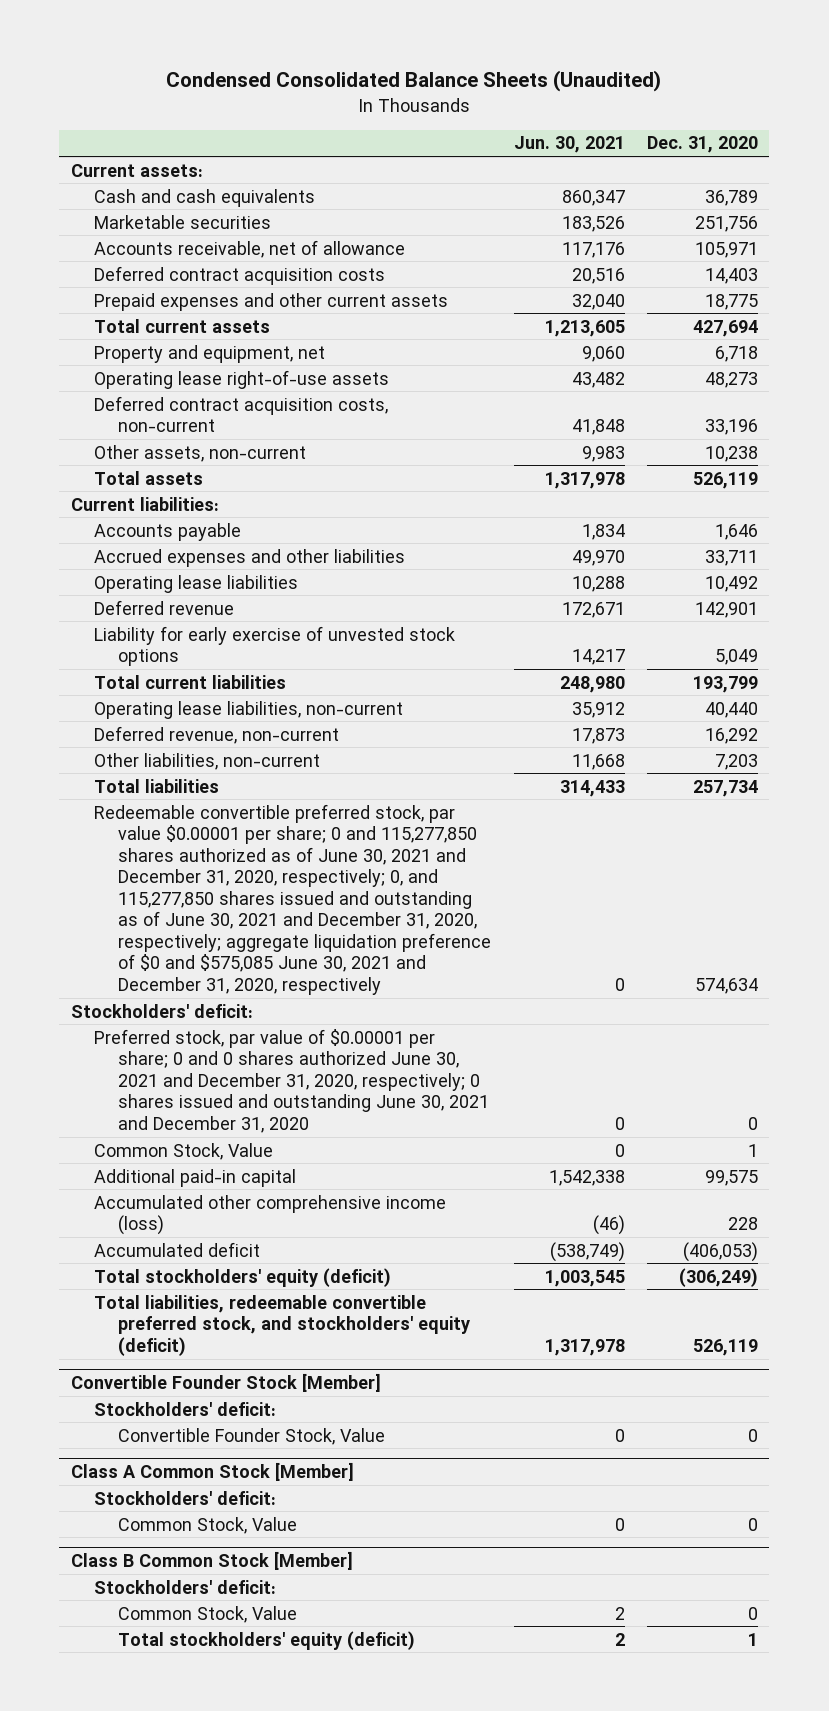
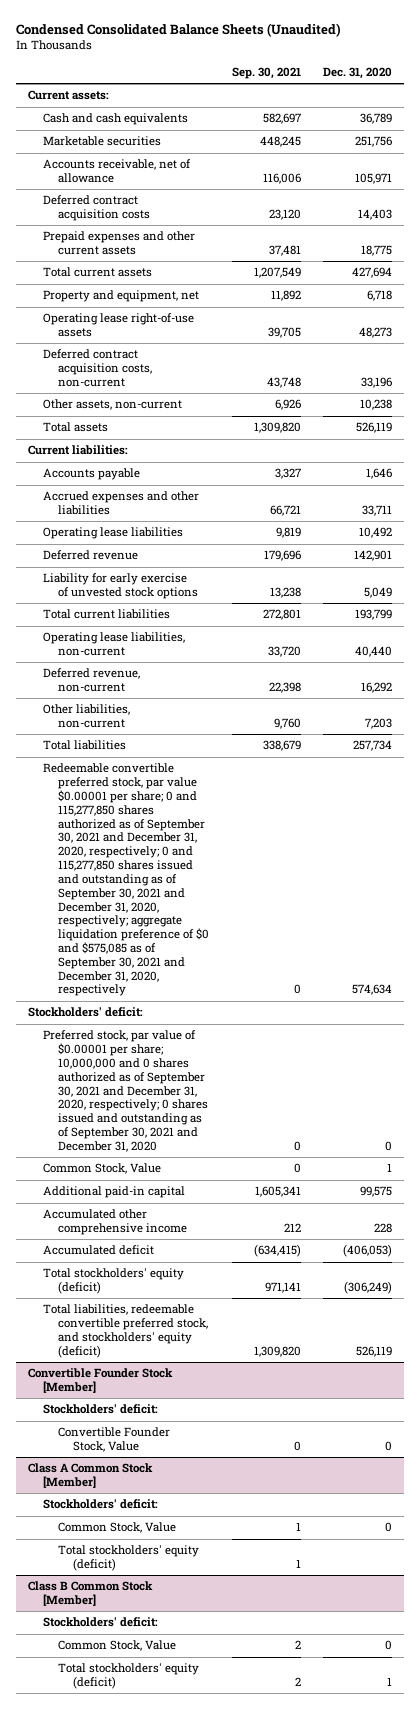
- | Jun. 30, 2021 | Dec. 31, 2020
+ | Sep. 30, 2021 | Dec. 31, 2020
- Redeemable convertible preferred stock, par value $0.00001 per share; 0 and 115,277,850 shares authorized as of June 30, 2021 and December 31, 2020, respectively; 0, and 115,277,850 shares issued and outstanding as of June 30, 2021 and December 31, 2020, respectively; aggregate liquidation preference of $0 and $575,085 June 30, 2021 and December 31, 2020, respectively | 0 | 574,634
+ Redeemable convertible preferred stock, par value $0.00001 per share; 0 and 115,277,850 shares authorized as of September 30, 2021 and December 31, 2020, respectively; 0 and 115,277,850 shares issued and outstanding as of September 30, 2021 and December 31, 2020, respectively; aggregate liquidation preference of $0 and $575,085 as of September 30, 2021 and December 31, 2020, respectively | 0 | 574,634
- Preferred stock, par value of $0.00001 per share; 0 and 0 shares authorized June 30, 2021 and December 31, 2020, respectively; 0 shares issued and outstanding June 30, 2021 and December 31, 2020 | 0 | 0
+ Preferred stock, par value of $0.00001 per share; 10,000,000 and 0 shares authorized as of September 30, 2021 and December 31, 2020, respectively; 0 shares issued and outstanding as of September 30, 2021 and December 31, 2020 | 0 | 0
- Accumulated other comprehensive income (loss) | (46) | 228
+ Accumulated other comprehensive income | 212 | 228
@ Class A Common Stock [Member]
+ Total stockholders' equity (deficit) | 1 |

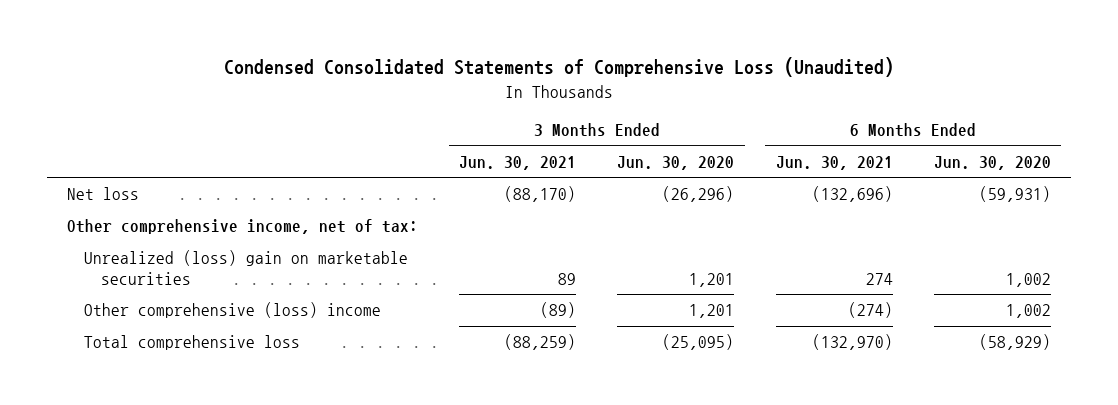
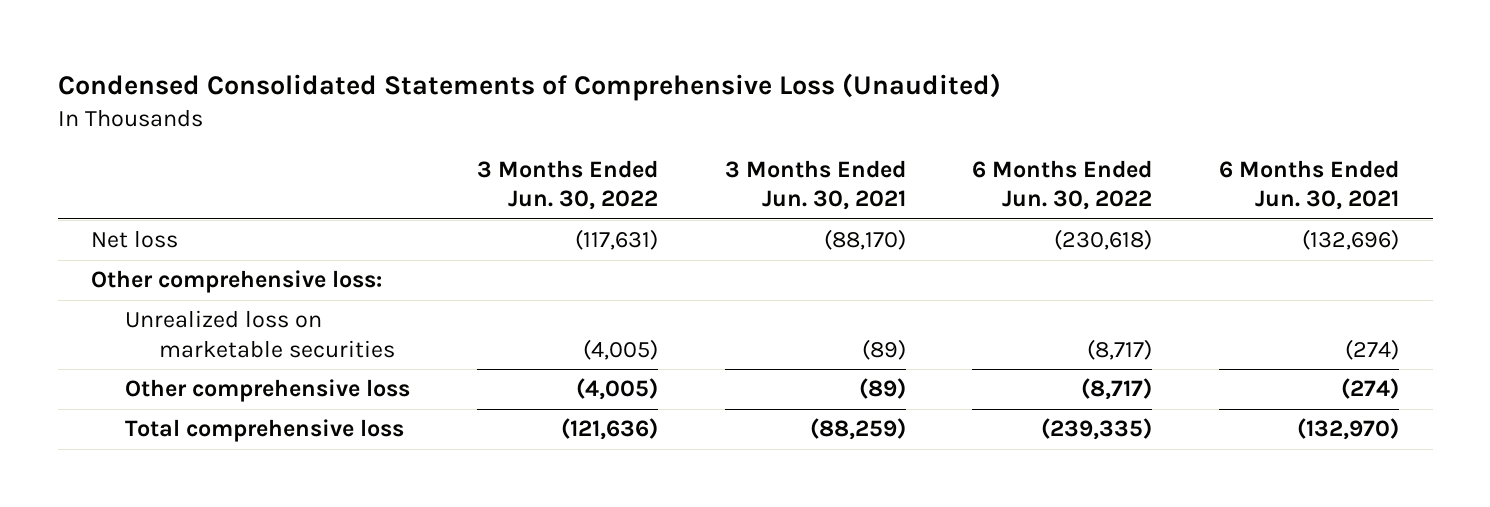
- | 3 Months Ended Jun. 30, 2021 | 3 Months Ended Jun. 30, 2020 | 6 Months Ended Jun. 30, 2021 | 6 Months Ended Jun. 30, 2020
+ | 3 Months Ended Jun. 30, 2022 | 3 Months Ended Jun. 30, 2021 | 6 Months Ended Jun. 30, 2022 | 6 Months Ended Jun. 30, 2021
- Other comprehensive income, net of tax:
- Unrealized (loss) gain on marketable securities | 89 | 1,201 | 274 | 1,002
- Other comprehensive (loss) income | (89) | 1,201 | (274) | 1,002
+ Other comprehensive loss:
+ Unrealized loss on marketable securities | (4,005) | (89) | (8,717) | (274)
+ Other comprehensive loss | (4,005) | (89) | (8,717) | (274)

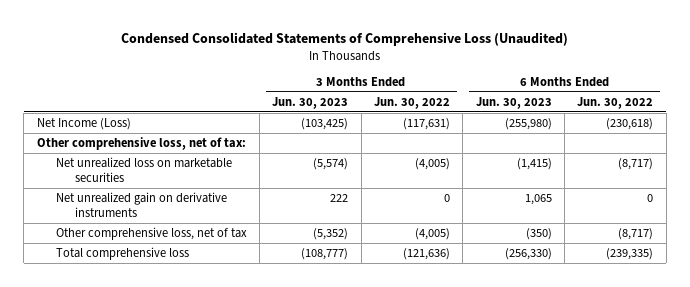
- | 3 Months Ended Jun. 30, 2022 | 3 Months Ended Jun. 30, 2021 | 6 Months Ended Jun. 30, 2022 | 6 Months Ended Jun. 30, 2021
+ | 3 Months Ended Jun. 30, 2023 | 3 Months Ended Jun. 30, 2022 | 6 Months Ended Jun. 30, 2023 | 6 Months Ended Jun. 30, 2022
- Net loss | (117,631) | (88,170) | (230,618) | (132,696)
- Other comprehensive loss:
- Unrealized loss on marketable securities | (4,005) | (89) | (8,717) | (274)
- Other comprehensive loss | (4,005) | (89) | (8,717) | (274)
+ Net Income (Loss) | (103,425) | (117,631) | (255,980) | (230,618)
+ Other comprehensive loss, net of tax:
+ Net unrealized loss on marketable securities | (5,574) | (4,005) | (1,415) | (8,717)
+ Net unrealized gain on derivative instruments | 222 | 0 | 1,065 | 0
+ Other comprehensive loss, net of tax | (5,352) | (4,005) | (350) | (8,717)

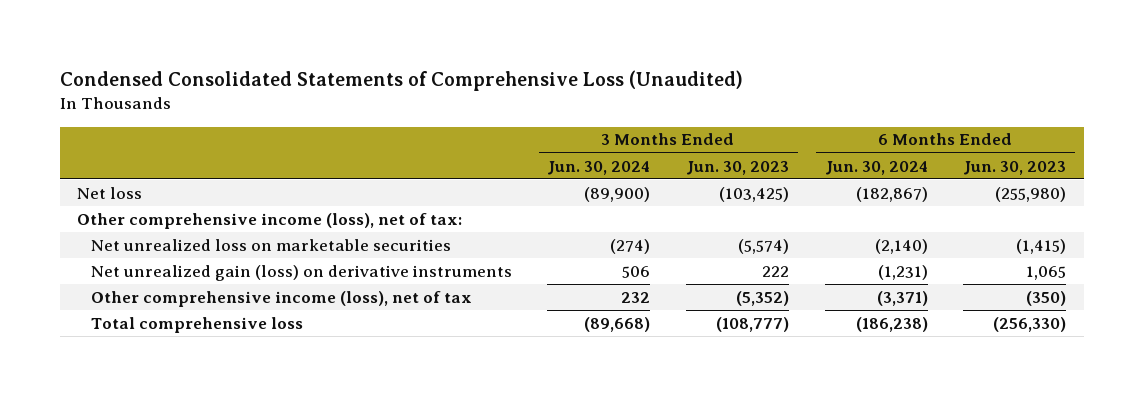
- | 3 Months Ended Jun. 30, 2023 | 3 Months Ended Jun. 30, 2022 | 6 Months Ended Jun. 30, 2023 | 6 Months Ended Jun. 30, 2022
+ | 3 Months Ended Jun. 30, 2024 | 3 Months Ended Jun. 30, 2023 | 6 Months Ended Jun. 30, 2024 | 6 Months Ended Jun. 30, 2023
- Net Income (Loss) | (103,425) | (117,631) | (255,980) | (230,618)
- Other comprehensive loss, net of tax:
+ Net loss | (89,900) | (103,425) | (182,867) | (255,980)
+ Other comprehensive income (loss), net of tax:
- Net unrealized gain on derivative instruments | 222 | 0 | 1,065 | 0
- Other comprehensive loss, net of tax | (5,352) | (4,005) | (350) | (8,717)
+ Net unrealized gain (loss) on derivative instruments | 506 | 222 | (1,231) | 1,065
+ Other comprehensive income (loss), net of tax | 232 | (5,352) | (3,371) | (350)

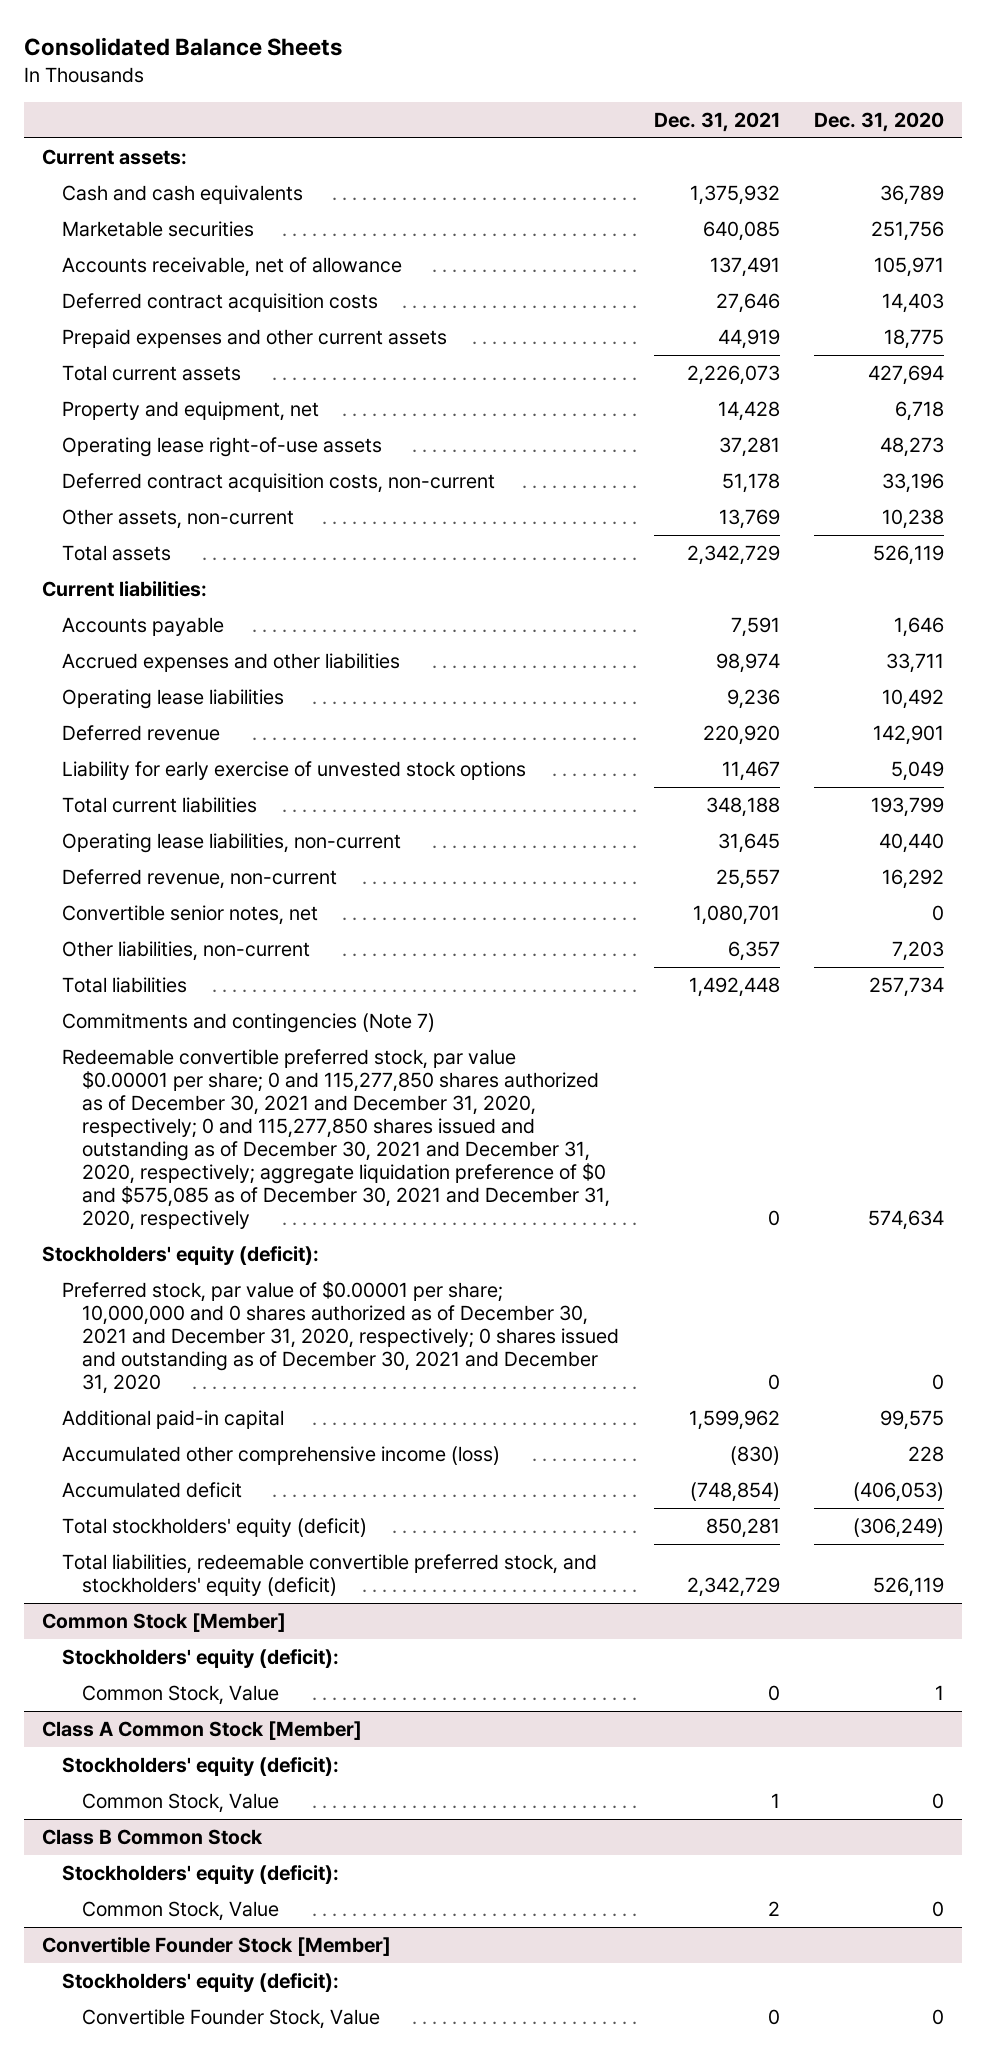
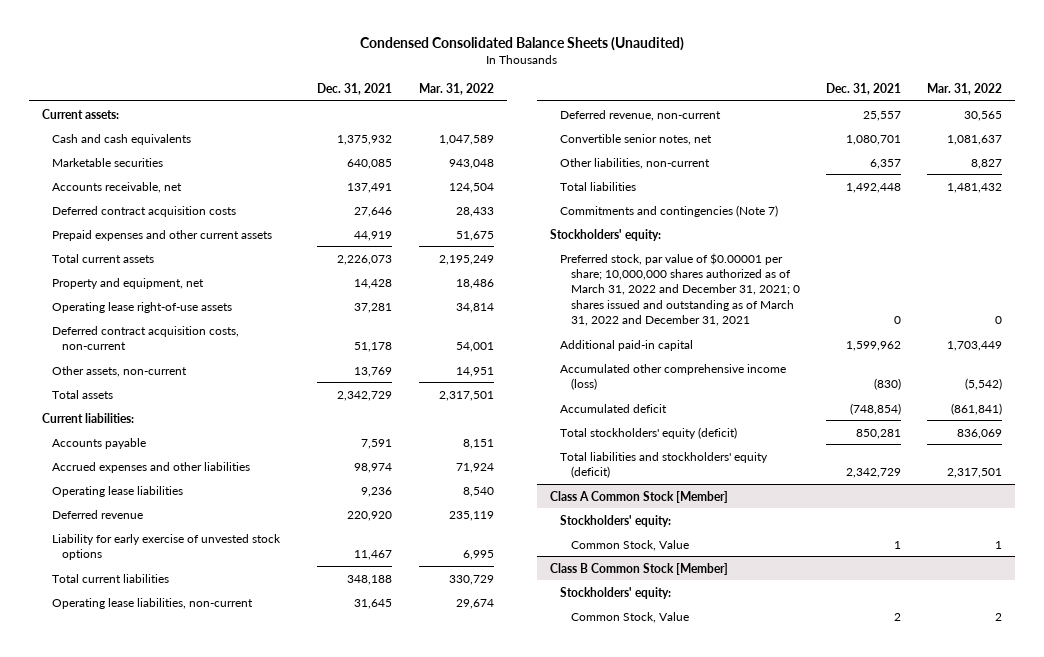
- Consolidated Balance Sheets
+ Condensed Consolidated Balance Sheets (Unaudited)
- | Dec. 31, 2021 | Dec. 31, 2020
+ | Dec. 31, 2021 | Mar. 31, 2022
- Accounts receivable, net of allowance | 137,491 | 105,971
+ Accounts receivable, net | 137,491 | 124,504
- Redeemable convertible preferred stock, par value $0.00001 per share; 0 and 115,277,850 shares authorized as of December 30, 2021 and December 31, 2020, respectively; 0 and 115,277,850 shares issued and outstanding as of December 30, 2021 and December 31, 2020, respectively; aggregate liquidation preference of $0 and $575,085 as of December 30, 2021 and December 31, 2020, respectively | 0 | 574,634
- Stockholders' equity (deficit):
- Preferred stock, par value of $0.00001 per share; 10,000,000 and 0 shares authorized as of December 30, 2021 and December 31, 2020, respectively; 0 shares issued and outstanding as of December 30, 2021 and December 31, 2020 | 0 | 0
+ Stockholders' equity:
+ Preferred stock, par value of $0.00001 per share; 10,000,000 shares authorized as of March 31, 2022 and December 31, 2021; 0 shares issued and outstanding as of March 31, 2022 and December 31, 2021 | 0 | 0
- Total liabilities, redeemable convertible preferred stock, and stockholders' equity (deficit) | 2,342,729 | 526,119
- Common Stock [Member]
- Stockholders' equity (deficit):
- Common Stock, Value | 0 | 1
+ Total liabilities and stockholders' equity (deficit) | 2,342,729 | 2,317,501
@ Class A Common Stock [Member]
- Stockholders' equity (deficit):
+ Stockholders' equity:
- Class B Common Stock
- Stockholders' equity (deficit):
+ Class B Common Stock [Member]
+ Stockholders' equity:
- Convertible Founder Stock [Member]
- Stockholders' equity (deficit):
- Convertible Founder Stock, Value | 0 | 0

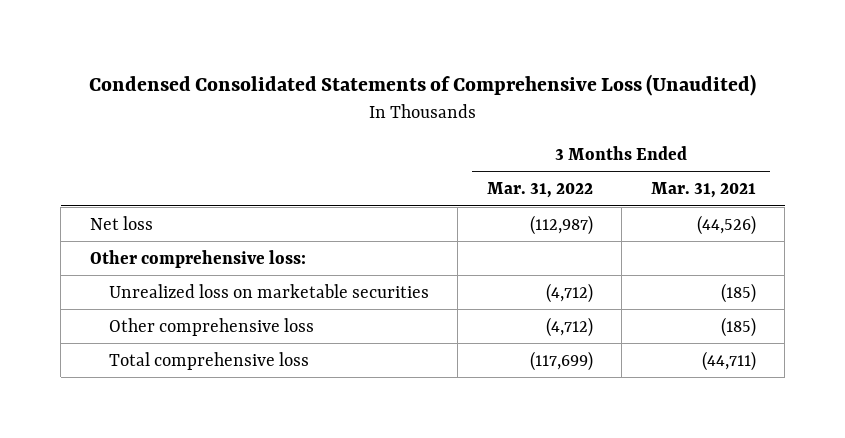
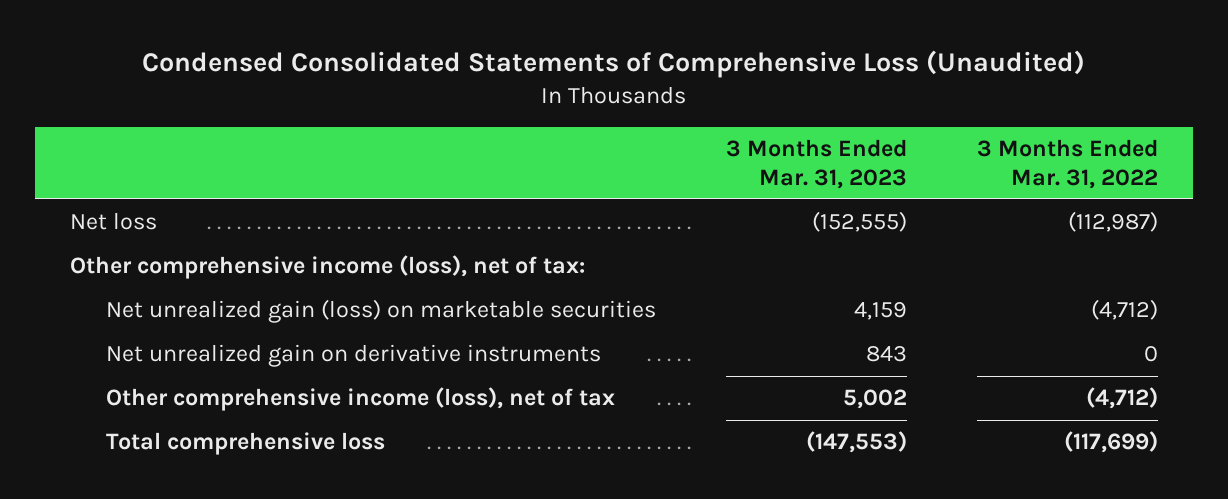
- | 3 Months Ended Mar. 31, 2022 | 3 Months Ended Mar. 31, 2021
+ | 3 Months Ended Mar. 31, 2023 | 3 Months Ended Mar. 31, 2022
- Other comprehensive loss:
- Unrealized loss on marketable securities | (4,712) | (185)
- Other comprehensive loss | (4,712) | (185)
+ Other comprehensive income (loss), net of tax:
+ Net unrealized gain (loss) on marketable securities | 4,159 | (4,712)
+ Net unrealized gain on derivative instruments | 843 | 0
+ Other comprehensive income (loss), net of tax | 5,002 | (4,712)

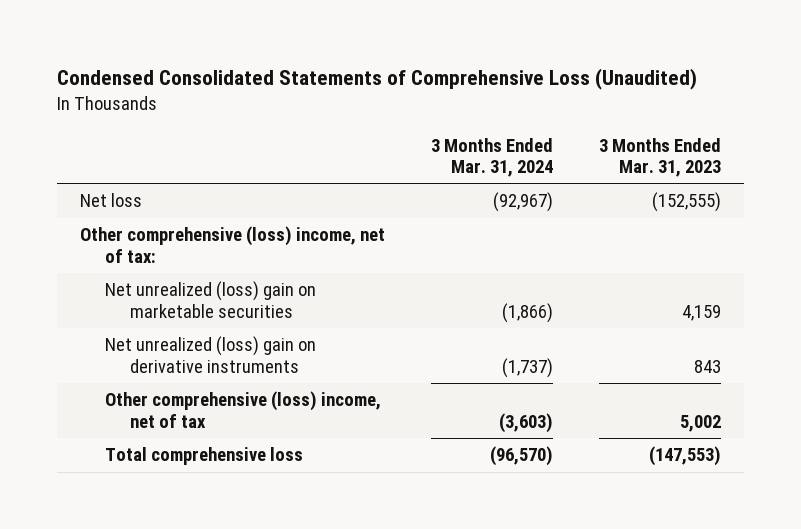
- | 3 Months Ended Mar. 31, 2023 | 3 Months Ended Mar. 31, 2022
+ | 3 Months Ended Mar. 31, 2024 | 3 Months Ended Mar. 31, 2023
- Other comprehensive income (loss), net of tax:
- Net unrealized gain (loss) on marketable securities | 4,159 | (4,712)
- Net unrealized gain on derivative instruments | 843 | 0
- Other comprehensive income (loss), net of tax | 5,002 | (4,712)
+ Other comprehensive (loss) income, net of tax:
+ Net unrealized (loss) gain on marketable securities | (1,866) | 4,159
+ Net unrealized (loss) gain on derivative instruments | (1,737) | 843
+ Other comprehensive (loss) income, net of tax | (3,603) | 5,002

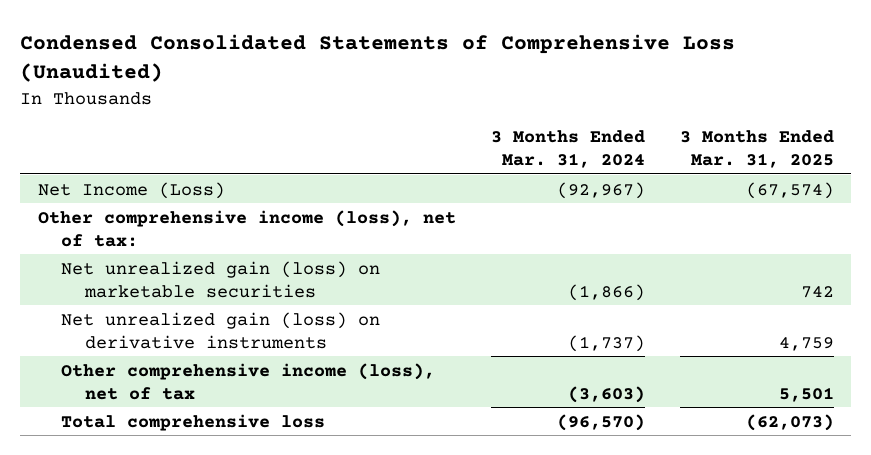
- | 3 Months Ended Mar. 31, 2024 | 3 Months Ended Mar. 31, 2023
+ | 3 Months Ended Mar. 31, 2024 | 3 Months Ended Mar. 31, 2025
- Net loss | (92,967) | (152,555)
- Other comprehensive (loss) income, net of tax:
- Net unrealized (loss) gain on marketable securities | (1,866) | 4,159
- Net unrealized (loss) gain on derivative instruments | (1,737) | 843
- Other comprehensive (loss) income, net of tax | (3,603) | 5,002
+ Net Income (Loss) | (92,967) | (67,574)
+ Other comprehensive income (loss), net of tax:
+ Net unrealized gain (loss) on marketable securities | (1,866) | 742
+ Net unrealized gain (loss) on derivative instruments | (1,737) | 4,759
+ Other comprehensive income (loss), net of tax | (3,603) | 5,501

